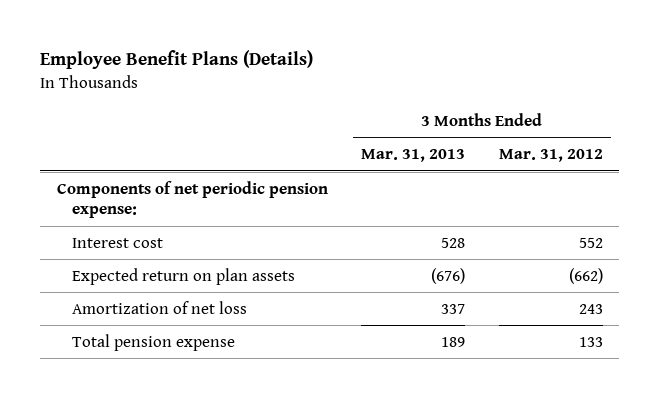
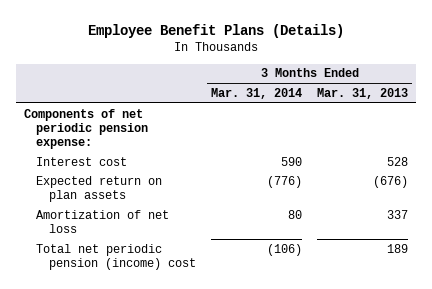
- | 3 Months Ended Mar. 31, 2013 | 3 Months Ended Mar. 31, 2012
+ | 3 Months Ended Mar. 31, 2014 | 3 Months Ended Mar. 31, 2013
- Total pension expense | 189 | 133
+ Total net periodic pension (income) cost | (106) | 189

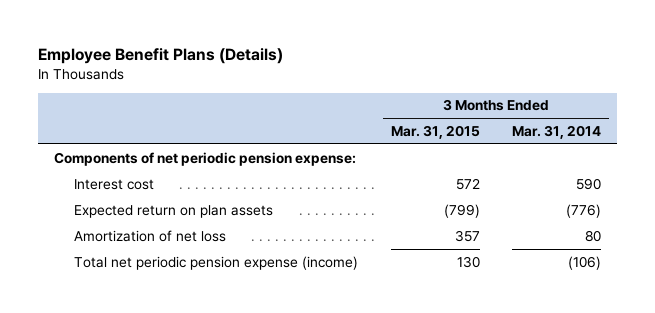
- | 3 Months Ended Mar. 31, 2014 | 3 Months Ended Mar. 31, 2013
+ | 3 Months Ended Mar. 31, 2015 | 3 Months Ended Mar. 31, 2014
- Total net periodic pension (income) cost | (106) | 189
+ Total net periodic pension expense (income) | 130 | (106)

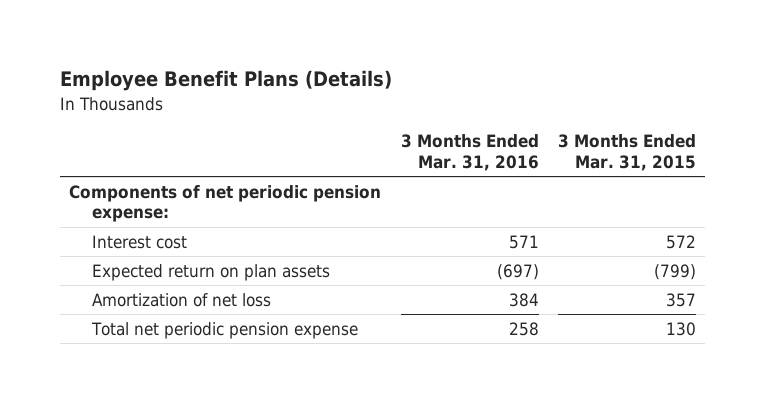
- | 3 Months Ended Mar. 31, 2015 | 3 Months Ended Mar. 31, 2014
+ | 3 Months Ended Mar. 31, 2016 | 3 Months Ended Mar. 31, 2015
- Total net periodic pension expense (income) | 130 | (106)
+ Total net periodic pension expense | 258 | 130

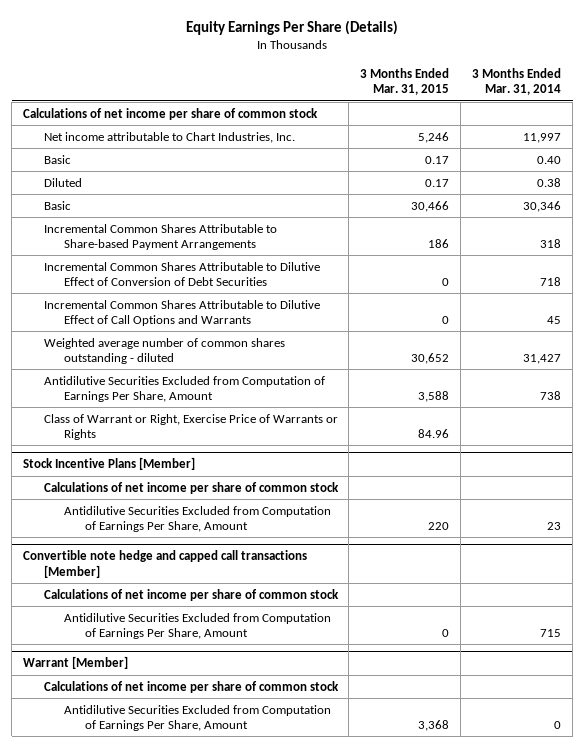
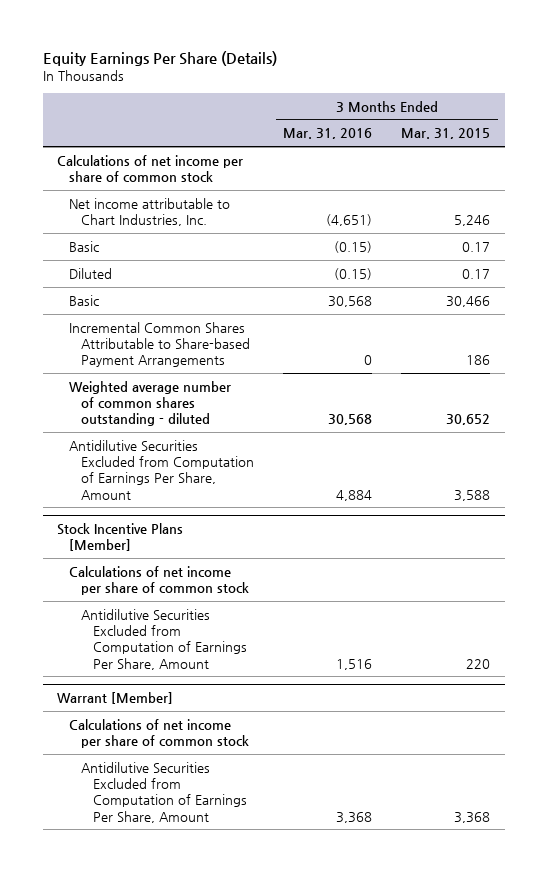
- | 3 Months Ended Mar. 31, 2015 | 3 Months Ended Mar. 31, 2014
+ | 3 Months Ended Mar. 31, 2016 | 3 Months Ended Mar. 31, 2015
- Incremental Common Shares Attributable to Dilutive Effect of Conversion of Debt Securities | 0 | 718
- Incremental Common Shares Attributable to Dilutive Effect of Call Options and Warrants | 0 | 45
- Class of Warrant or Right, Exercise Price of Warrants or Rights | 84.96 |
- Convertible note hedge and capped call transactions [Member]
- Calculations of net income per share of common stock
- Antidilutive Securities Excluded from Computation of Earnings Per Share, Amount | 0 | 715

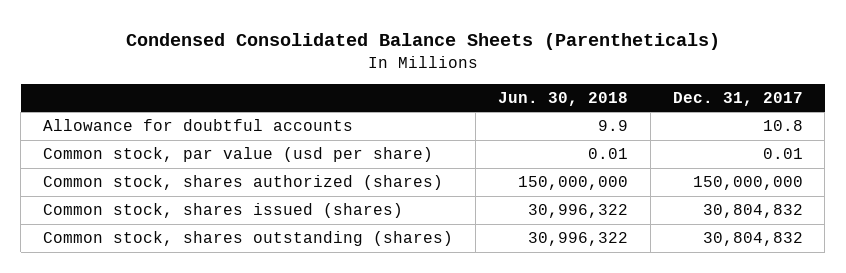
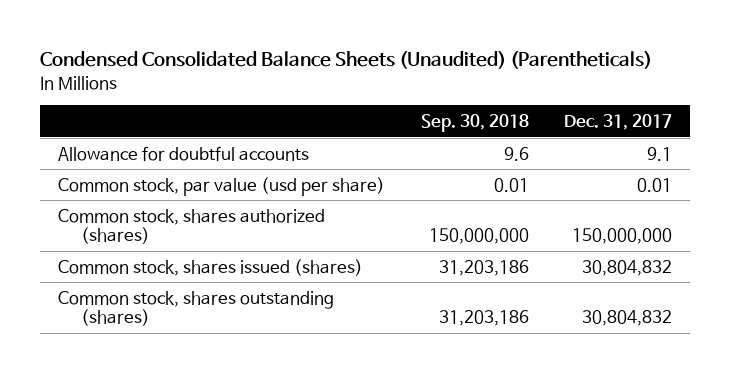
- Condensed Consolidated Balance Sheets (Parentheticals)
+ Condensed Consolidated Balance Sheets (Unaudited) (Parentheticals)
- | Jun. 30, 2018 | Dec. 31, 2017
+ | Sep. 30, 2018 | Dec. 31, 2017
- Allowance for doubtful accounts | 9.9 | 10.8
+ Allowance for doubtful accounts | 9.6 | 9.1

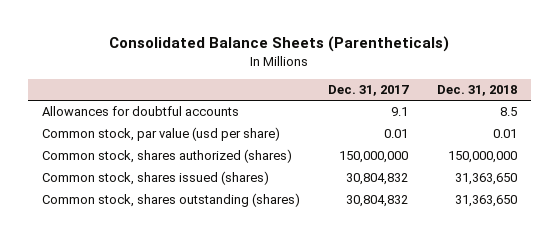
- Condensed Consolidated Balance Sheets (Unaudited) (Parentheticals)
+ Consolidated Balance Sheets (Parentheticals)
- | Sep. 30, 2018 | Dec. 31, 2017
+ | Dec. 31, 2017 | Dec. 31, 2018
- Allowance for doubtful accounts | 9.6 | 9.1
+ Allowances for doubtful accounts | 9.1 | 8.5

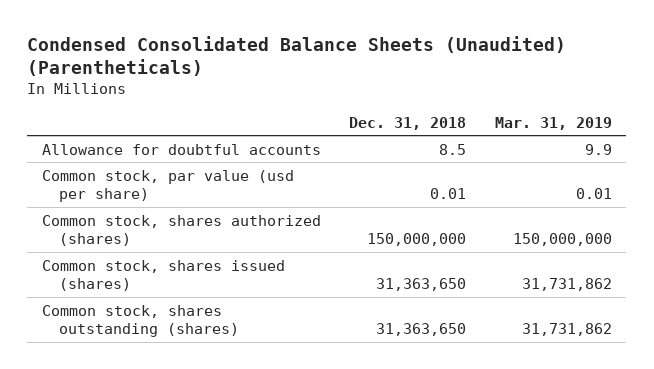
- Consolidated Balance Sheets (Parentheticals)
+ Condensed Consolidated Balance Sheets (Unaudited) (Parentheticals)
- | Dec. 31, 2017 | Dec. 31, 2018
+ | Dec. 31, 2018 | Mar. 31, 2019
- Allowances for doubtful accounts | 9.1 | 8.5
+ Allowance for doubtful accounts | 8.5 | 9.9

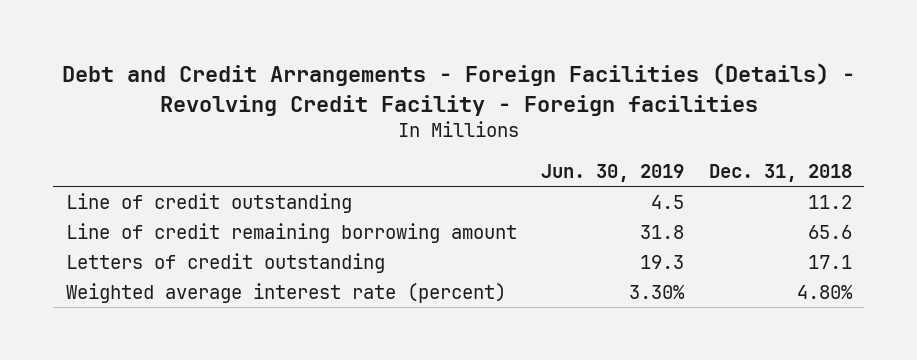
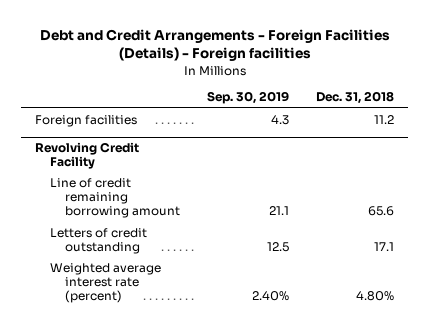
- Debt and Credit Arrangements - Foreign Facilities (Details) - Revolving Credit Facility - Foreign facilities
+ Debt and Credit Arrangements - Foreign Facilities (Details) - Foreign facilities
- | Jun. 30, 2019 | Dec. 31, 2018
+ | Sep. 30, 2019 | Dec. 31, 2018
- Line of credit outstanding | 4.5 | 11.2
+ Foreign facilities | 4.3 | 11.2
+ Revolving Credit Facility

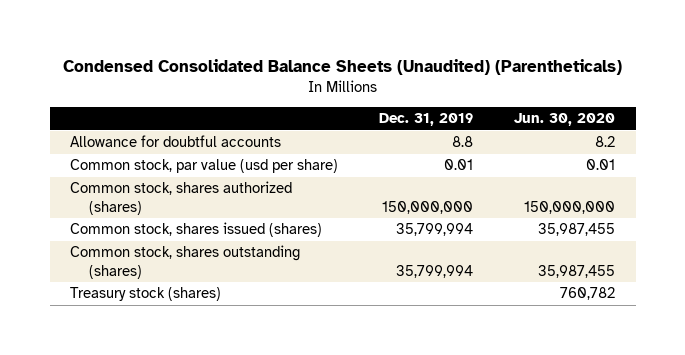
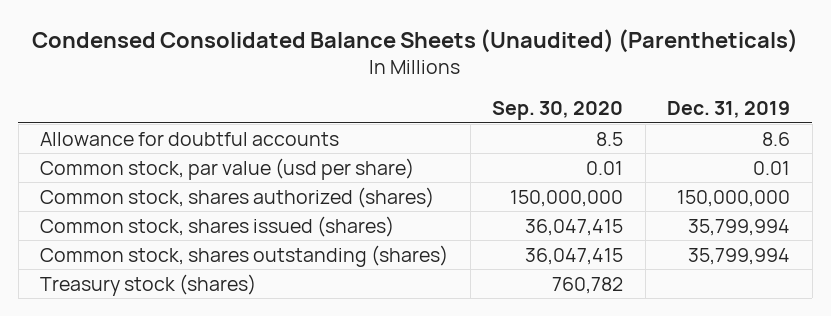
- | Dec. 31, 2019 | Jun. 30, 2020
+ | Sep. 30, 2020 | Dec. 31, 2019
- Allowance for doubtful accounts | 8.8 | 8.2
+ Allowance for doubtful accounts | 8.5 | 8.6

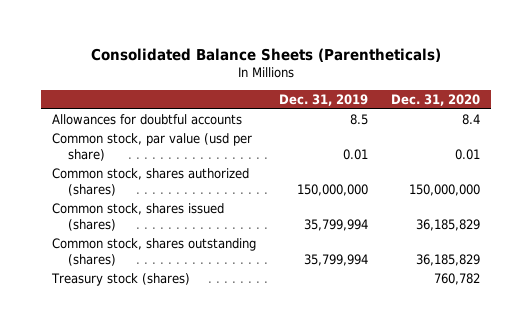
- Condensed Consolidated Balance Sheets (Unaudited) (Parentheticals)
+ Consolidated Balance Sheets (Parentheticals)
- | Sep. 30, 2020 | Dec. 31, 2019
+ | Dec. 31, 2019 | Dec. 31, 2020
- Allowance for doubtful accounts | 8.5 | 8.6
+ Allowances for doubtful accounts | 8.5 | 8.4

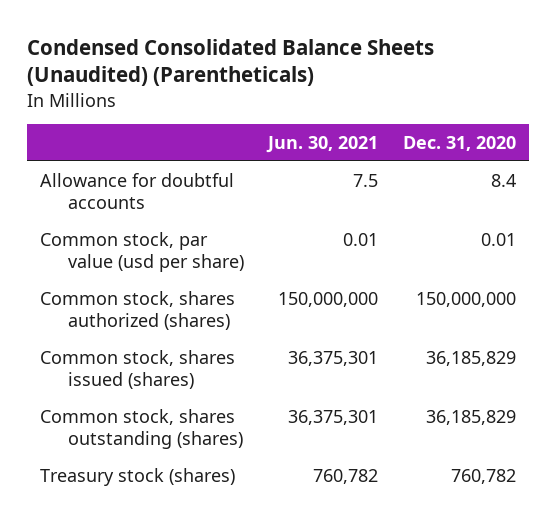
- Consolidated Balance Sheets (Parentheticals)
+ Condensed Consolidated Balance Sheets (Unaudited) (Parentheticals)
- | Dec. 31, 2019 | Dec. 31, 2020
+ | Jun. 30, 2021 | Dec. 31, 2020
- Allowances for doubtful accounts | 8.5 | 8.4
+ Allowance for doubtful accounts | 7.5 | 8.4

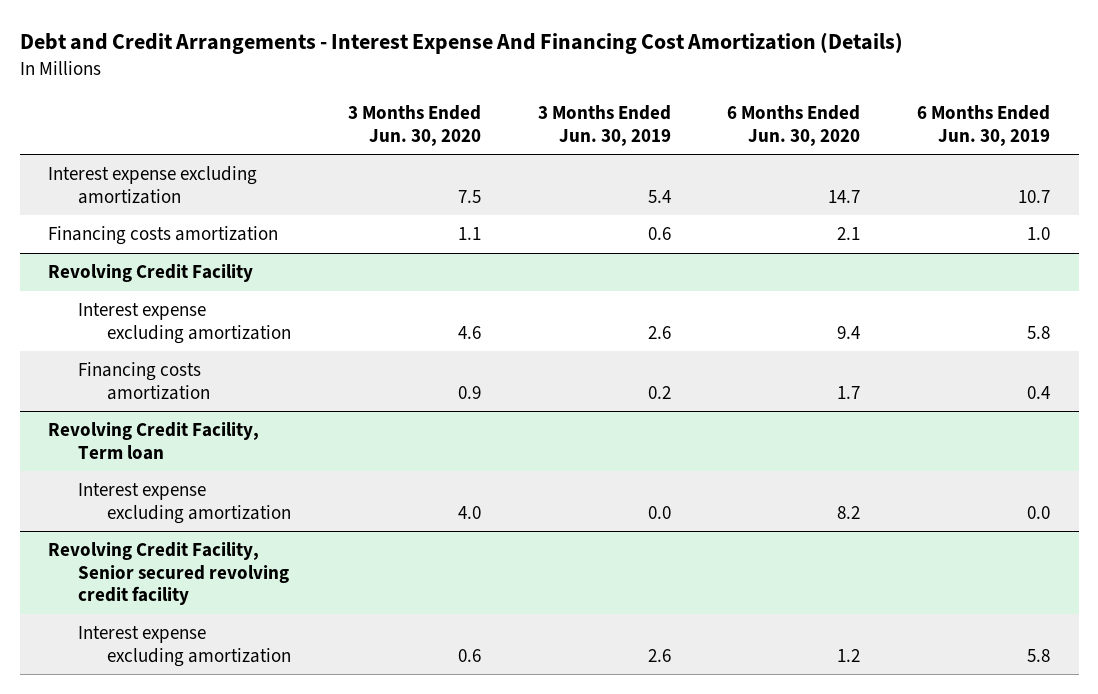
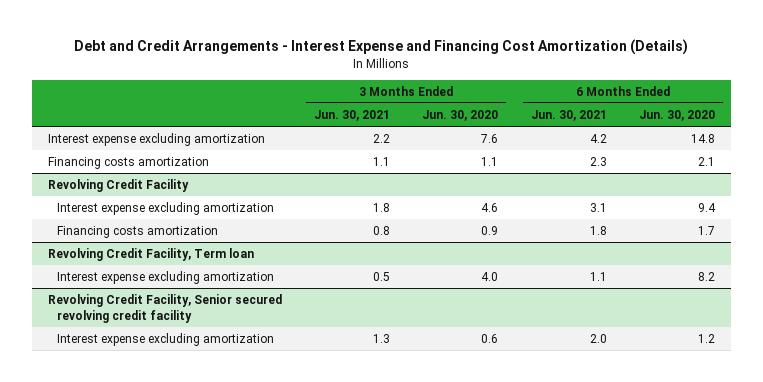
- Debt and Credit Arrangements - Interest Expense And Financing Cost Amortization (Details)
+ Debt and Credit Arrangements - Interest Expense and Financing Cost Amortization (Details)
- | 3 Months Ended Jun. 30, 2020 | 3 Months Ended Jun. 30, 2019 | 6 Months Ended Jun. 30, 2020 | 6 Months Ended Jun. 30, 2019
+ | 3 Months Ended Jun. 30, 2021 | 3 Months Ended Jun. 30, 2020 | 6 Months Ended Jun. 30, 2021 | 6 Months Ended Jun. 30, 2020
- Interest expense excluding amortization | 7.5 | 5.4 | 14.7 | 10.7
+ Interest expense excluding amortization | 2.2 | 7.6 | 4.2 | 14.8

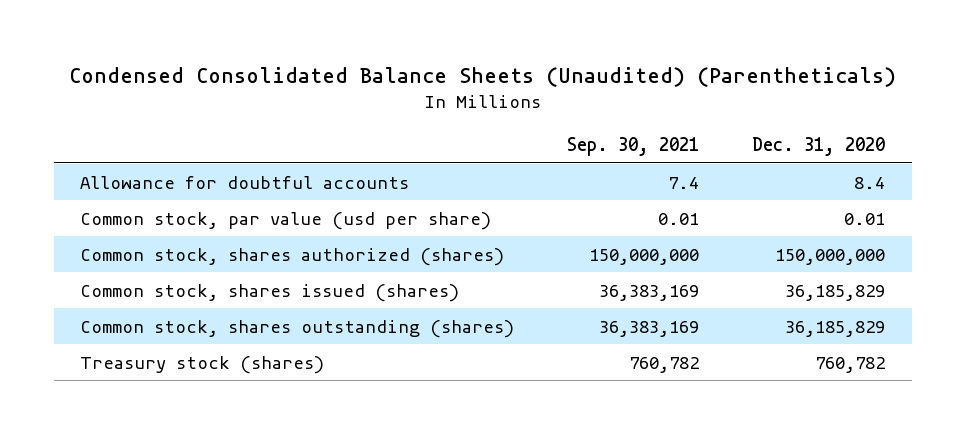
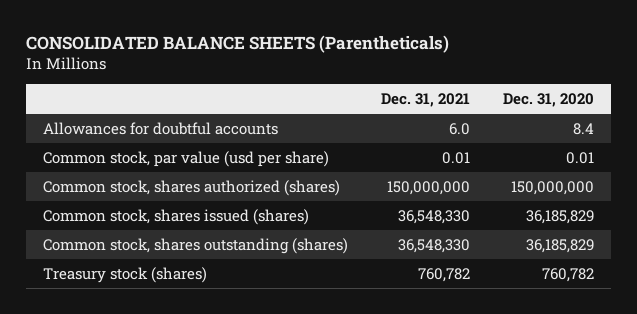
- Condensed Consolidated Balance Sheets (Unaudited) (Parentheticals)
+ CONSOLIDATED BALANCE SHEETS (Parentheticals)
- | Sep. 30, 2021 | Dec. 31, 2020
+ | Dec. 31, 2021 | Dec. 31, 2020
- Allowance for doubtful accounts | 7.4 | 8.4
+ Allowances for doubtful accounts | 6.0 | 8.4

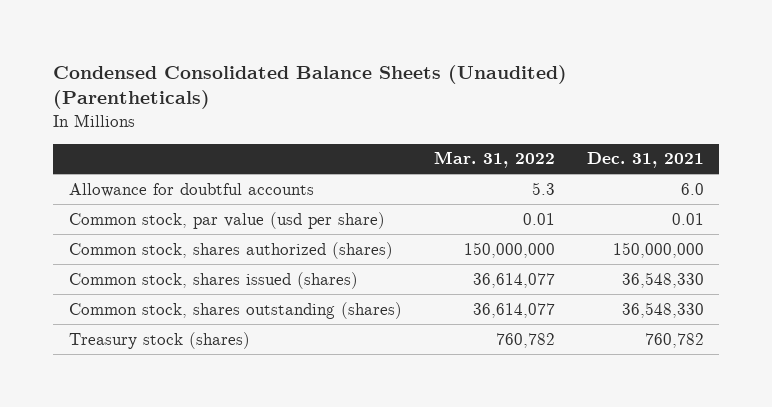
- CONSOLIDATED BALANCE SHEETS (Parentheticals)
+ Condensed Consolidated Balance Sheets (Unaudited) (Parentheticals)
- | Dec. 31, 2021 | Dec. 31, 2020
+ | Mar. 31, 2022 | Dec. 31, 2021
- Allowances for doubtful accounts | 6.0 | 8.4
+ Allowance for doubtful accounts | 5.3 | 6.0

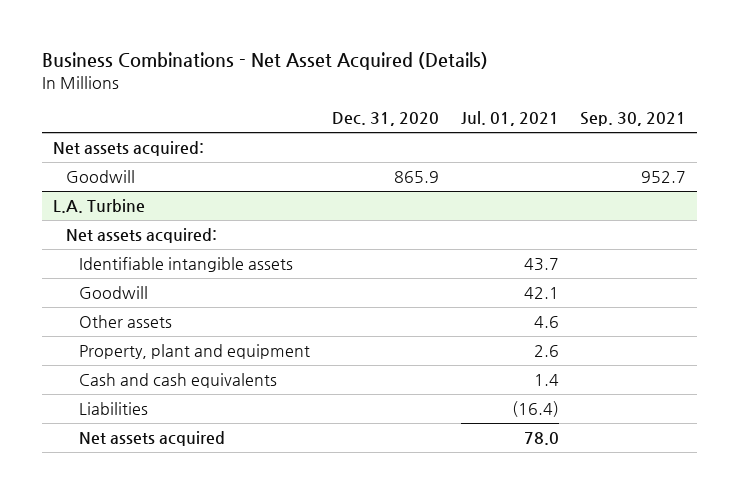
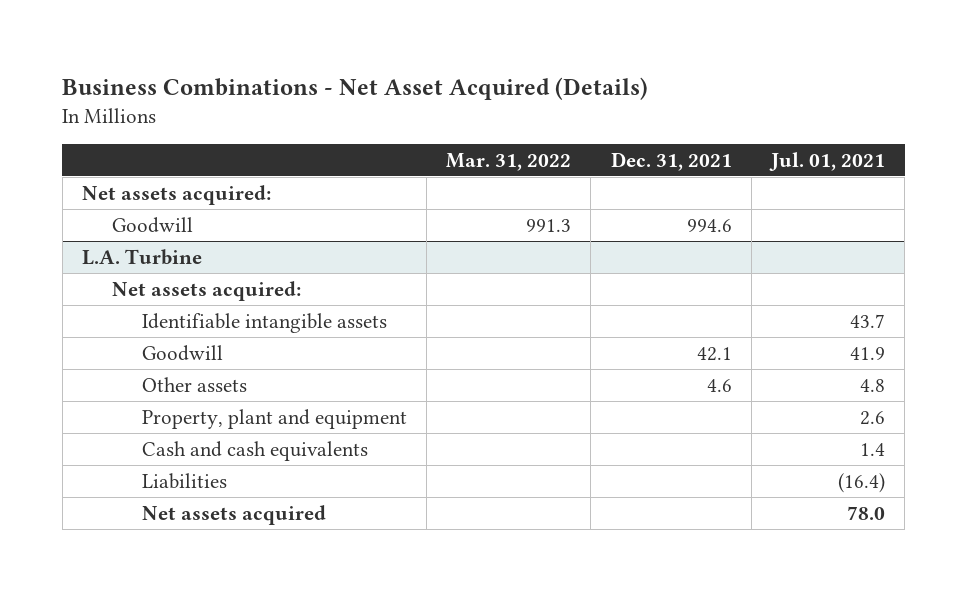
- | Dec. 31, 2020 | Jul. 01, 2021 | Sep. 30, 2021
+ | Mar. 31, 2022 | Dec. 31, 2021 | Jul. 01, 2021
@ L.A. Turbine
- Goodwill | | 42.1 |
- Other assets | | 4.6 |
+ Goodwill | | 42.1 | 41.9
+ Other assets | | 4.6 | 4.8

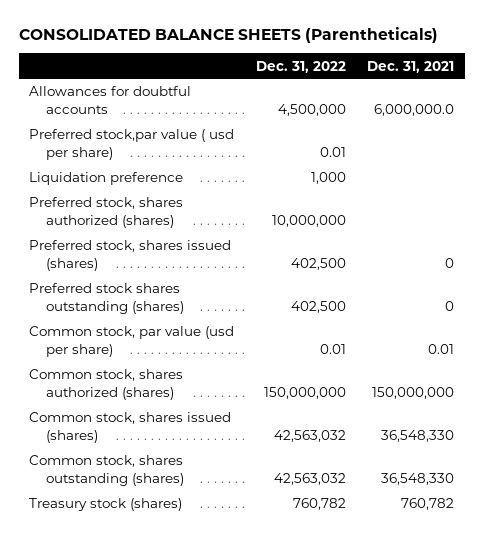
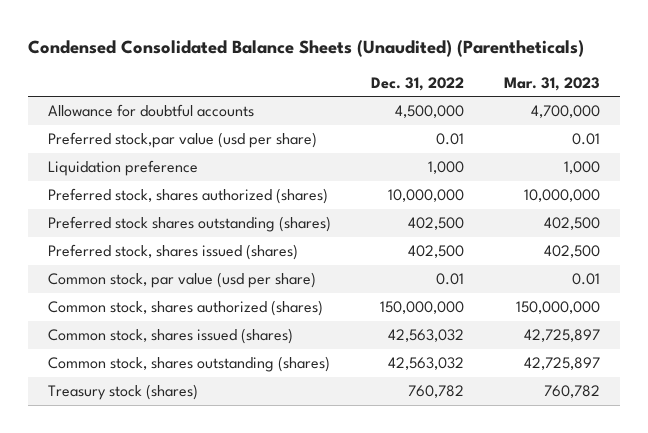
- CONSOLIDATED BALANCE SHEETS (Parentheticals)
+ Condensed Consolidated Balance Sheets (Unaudited) (Parentheticals)
- | Dec. 31, 2022 | Dec. 31, 2021
+ | Dec. 31, 2022 | Mar. 31, 2023
- Allowances for doubtful accounts | 4,500,000 | 6,000,000.0
- Preferred stock,par value ( usd per share) | 0.01 |
+ Allowance for doubtful accounts | 4,500,000 | 4,700,000
+ Preferred stock,par value (usd per share) | 0.01 | 0.01
moved down: Preferred stock, shares issued (shares) | 402,500 | 402,500

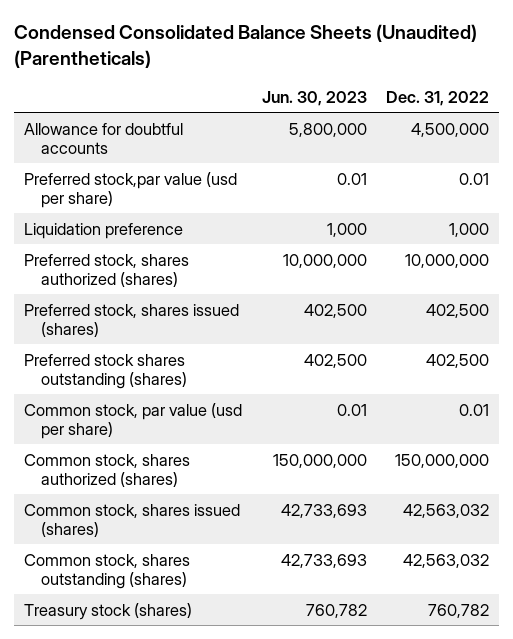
- | Dec. 31, 2022 | Mar. 31, 2023
+ | Jun. 30, 2023 | Dec. 31, 2022
moved down: Preferred stock shares outstanding (shares) | 402,500 | 402,500

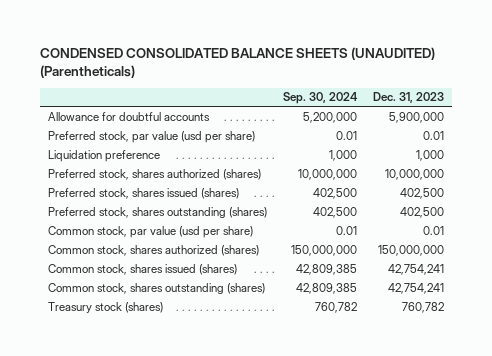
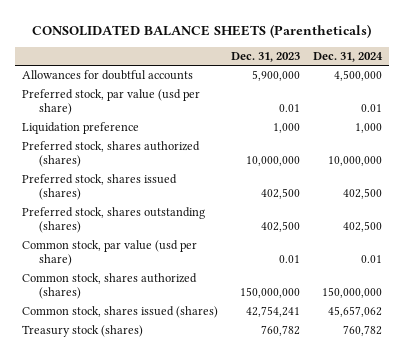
- CONDENSED CONSOLIDATED BALANCE SHEETS (UNAUDITED) (Parentheticals)
+ CONSOLIDATED BALANCE SHEETS (Parentheticals)
- | Sep. 30, 2024 | Dec. 31, 2023
+ | Dec. 31, 2023 | Dec. 31, 2024
- Allowance for doubtful accounts | 5,200,000 | 5,900,000
+ Allowances for doubtful accounts | 5,900,000 | 4,500,000
- Common stock, shares outstanding (shares) | 42,809,385 | 42,754,241

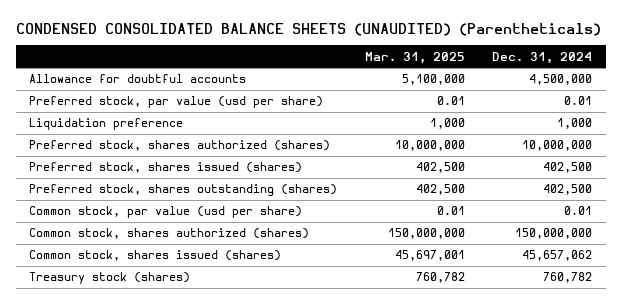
- CONSOLIDATED BALANCE SHEETS (Parentheticals)
+ CONDENSED CONSOLIDATED BALANCE SHEETS (UNAUDITED) (Parentheticals)
- | Dec. 31, 2023 | Dec. 31, 2024
+ | Mar. 31, 2025 | Dec. 31, 2024
- Allowances for doubtful accounts | 5,900,000 | 4,500,000
+ Allowance for doubtful accounts | 5,100,000 | 4,500,000

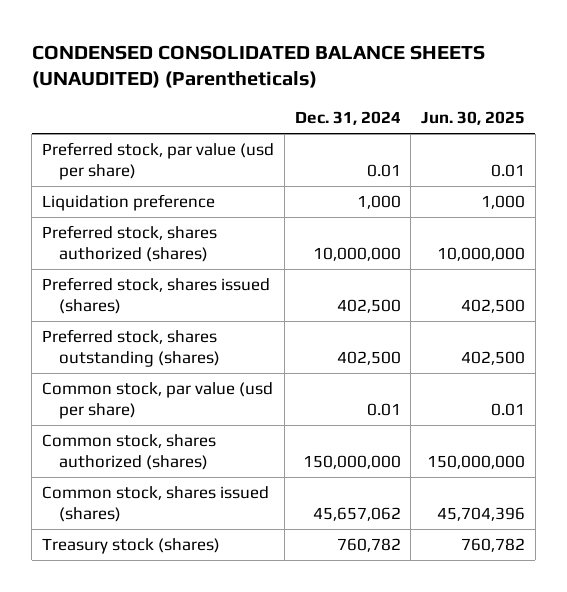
- | Mar. 31, 2025 | Dec. 31, 2024
+ | Dec. 31, 2024 | Jun. 30, 2025
- Allowance for doubtful accounts | 5,100,000 | 4,500,000

